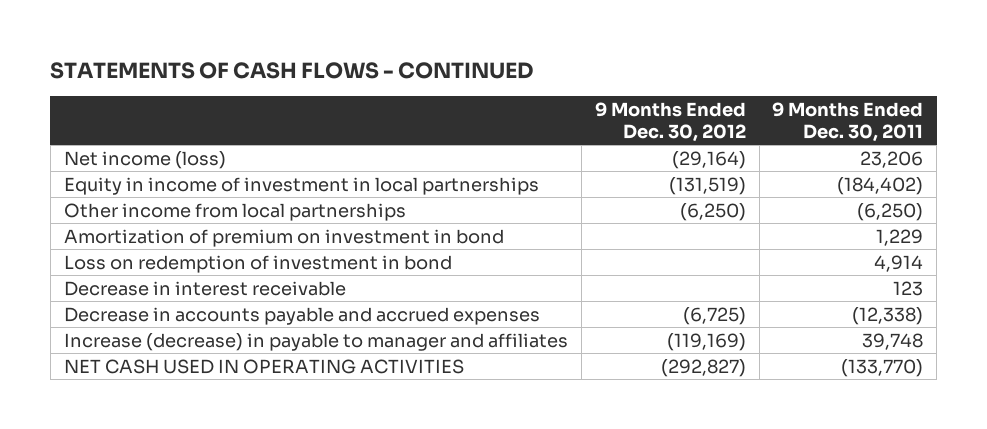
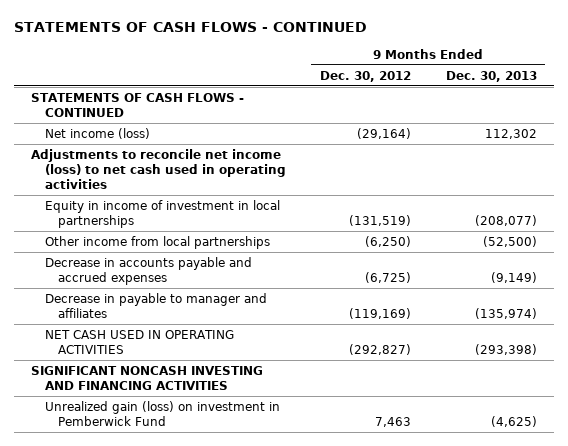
- | 9 Months Ended Dec. 30, 2012 | 9 Months Ended Dec. 30, 2011
+ | 9 Months Ended Dec. 30, 2012 | 9 Months Ended Dec. 30, 2013
+ STATEMENTS OF CASH FLOWS - CONTINUED
+ Adjustments to reconcile net income (loss) to net cash used in operating activities
- Amortization of premium on investment in bond | | 1,229
- Loss on redemption of investment in bond | | 4,914
- Decrease in interest receivable | | 123
- Increase (decrease) in payable to manager and affiliates | (119,169) | 39,748
+ Decrease in payable to manager and affiliates | (119,169) | (135,974)
+ SIGNIFICANT NONCASH INVESTING AND FINANCING ACTIVITIES
+ Unrealized gain (loss) on investment in Pemberwick Fund | 7,463 | (4,625)

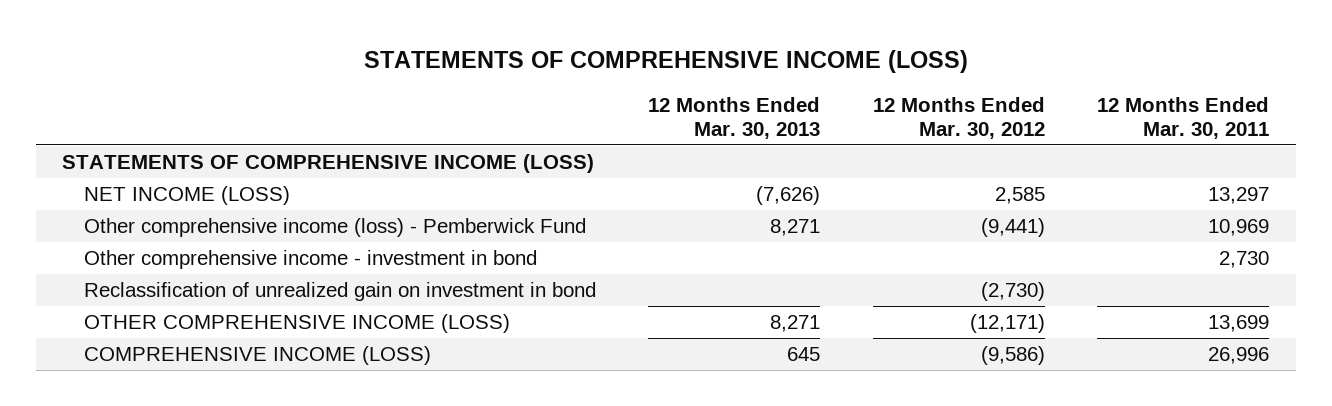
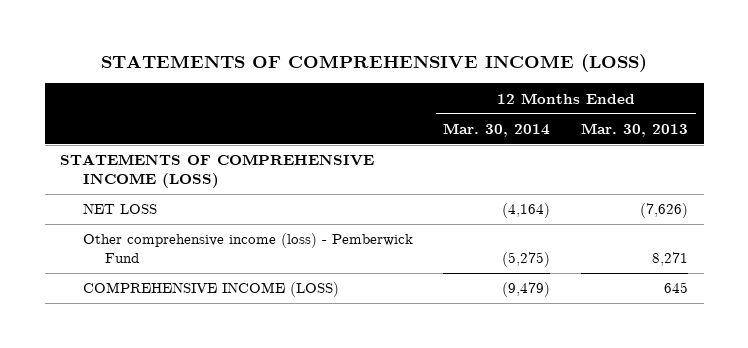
- | 12 Months Ended Mar. 30, 2013 | 12 Months Ended Mar. 30, 2012 | 12 Months Ended Mar. 30, 2011
+ | 12 Months Ended Mar. 30, 2014 | 12 Months Ended Mar. 30, 2013
- NET INCOME (LOSS) | (7,626) | 2,585 | 13,297
+ NET LOSS | (4,164) | (7,626)
- Other comprehensive income - investment in bond | | | 2,730
- Reclassification of unrealized gain on investment in bond | | (2,730) |
- OTHER COMPREHENSIVE INCOME (LOSS) | 8,271 | (12,171) | 13,699

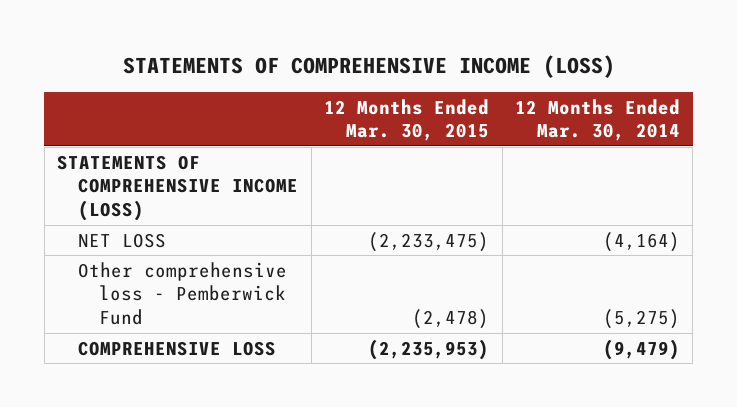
- | 12 Months Ended Mar. 30, 2014 | 12 Months Ended Mar. 30, 2013
+ | 12 Months Ended Mar. 30, 2015 | 12 Months Ended Mar. 30, 2014
- Other comprehensive income (loss) - Pemberwick Fund | (5,275) | 8,271
- COMPREHENSIVE INCOME (LOSS) | (9,479) | 645
+ Other comprehensive loss - Pemberwick Fund | (2,478) | (5,275)
+ COMPREHENSIVE LOSS | (2,235,953) | (9,479)

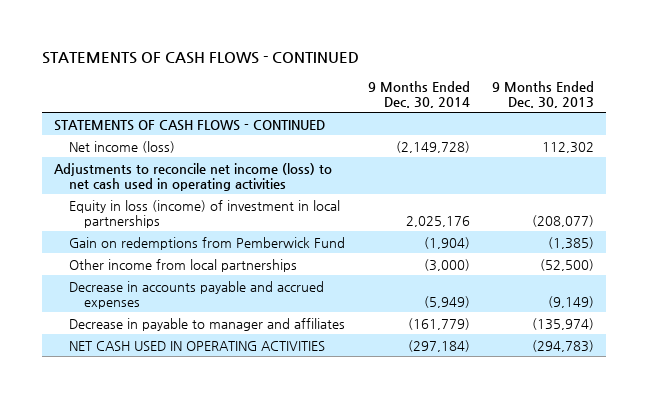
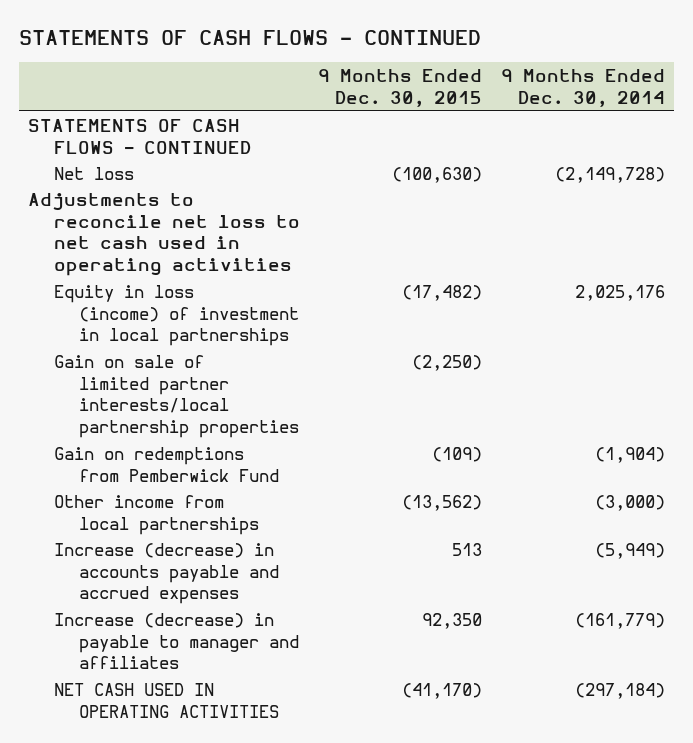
- | 9 Months Ended Dec. 30, 2014 | 9 Months Ended Dec. 30, 2013
+ | 9 Months Ended Dec. 30, 2015 | 9 Months Ended Dec. 30, 2014
- Net income (loss) | (2,149,728) | 112,302
- Adjustments to reconcile net income (loss) to net cash used in operating activities
+ Net loss | (100,630) | (2,149,728)
+ Adjustments to reconcile net loss to net cash used in operating activities
+ Gain on sale of limited partner interests/local partnership properties | (2,250) |
- Decrease in accounts payable and accrued expenses | (5,949) | (9,149)
- Decrease in payable to manager and affiliates | (161,779) | (135,974)
+ Increase (decrease) in accounts payable and accrued expenses | 513 | (5,949)
+ Increase (decrease) in payable to manager and affiliates | 92,350 | (161,779)

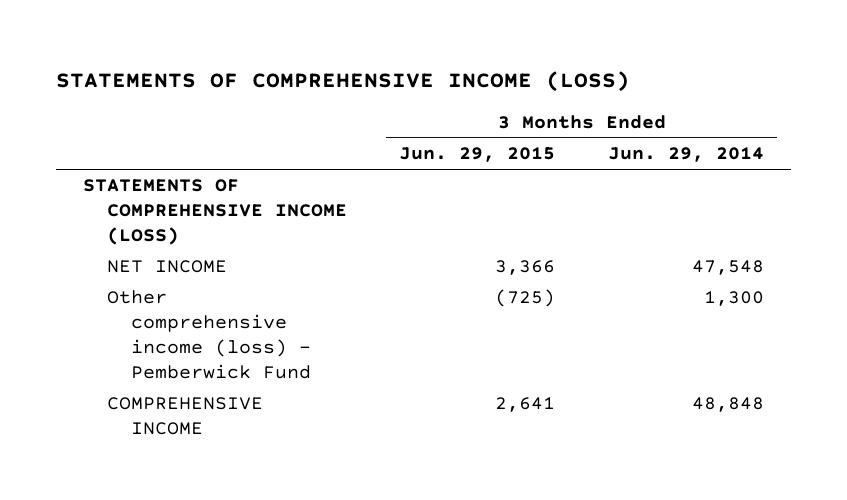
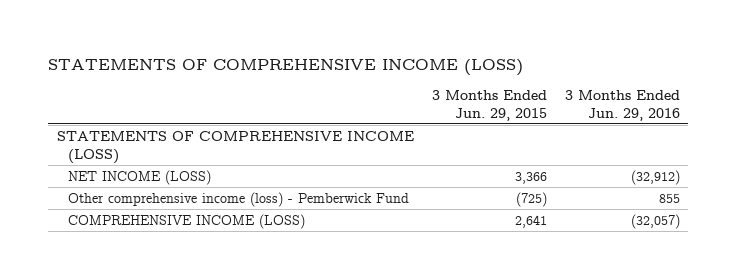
- | 3 Months Ended Jun. 29, 2015 | 3 Months Ended Jun. 29, 2014
+ | 3 Months Ended Jun. 29, 2015 | 3 Months Ended Jun. 29, 2016
- NET INCOME | 3,366 | 47,548
+ NET INCOME (LOSS) | 3,366 | (32,912)
- COMPREHENSIVE INCOME | 2,641 | 48,848
+ COMPREHENSIVE INCOME (LOSS) | 2,641 | (32,057)

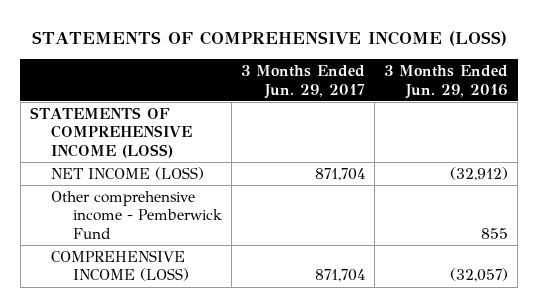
- | 3 Months Ended Jun. 29, 2015 | 3 Months Ended Jun. 29, 2016
+ | 3 Months Ended Jun. 29, 2017 | 3 Months Ended Jun. 29, 2016
- Other comprehensive income (loss) - Pemberwick Fund | (725) | 855
+ Other comprehensive income - Pemberwick Fund | | 855

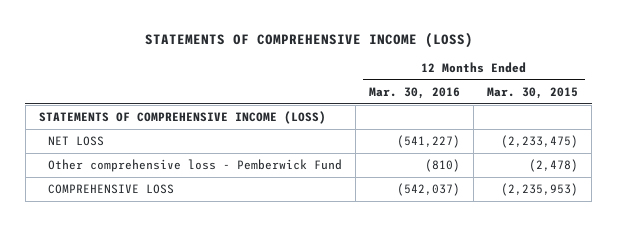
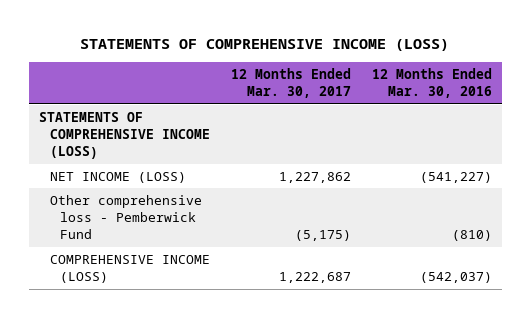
- | 12 Months Ended Mar. 30, 2016 | 12 Months Ended Mar. 30, 2015
+ | 12 Months Ended Mar. 30, 2017 | 12 Months Ended Mar. 30, 2016
- NET LOSS | (541,227) | (2,233,475)
+ NET INCOME (LOSS) | 1,227,862 | (541,227)
- COMPREHENSIVE LOSS | (542,037) | (2,235,953)
+ COMPREHENSIVE INCOME (LOSS) | 1,222,687 | (542,037)

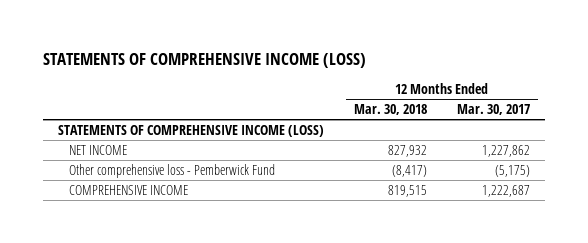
- | 12 Months Ended Mar. 30, 2017 | 12 Months Ended Mar. 30, 2016
+ | 12 Months Ended Mar. 30, 2018 | 12 Months Ended Mar. 30, 2017
- NET INCOME (LOSS) | 1,227,862 | (541,227)
+ NET INCOME | 827,932 | 1,227,862
- COMPREHENSIVE INCOME (LOSS) | 1,222,687 | (542,037)
+ COMPREHENSIVE INCOME | 819,515 | 1,222,687

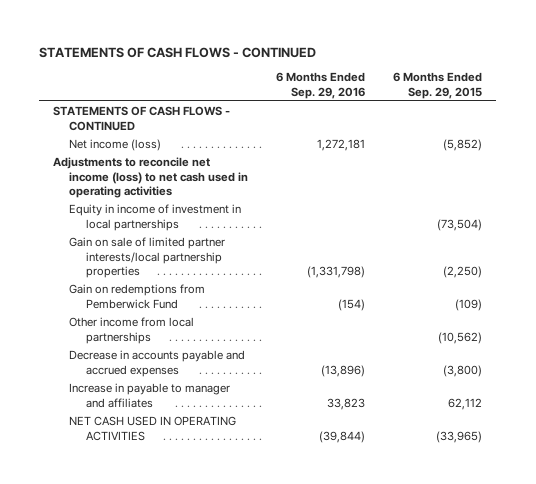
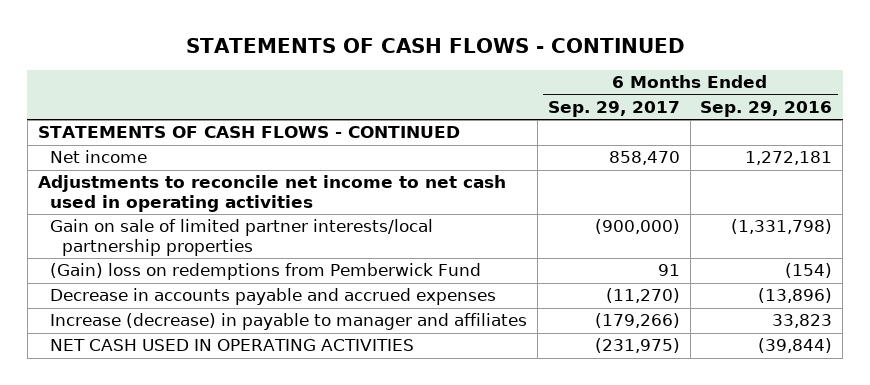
- | 6 Months Ended Sep. 29, 2016 | 6 Months Ended Sep. 29, 2015
+ | 6 Months Ended Sep. 29, 2017 | 6 Months Ended Sep. 29, 2016
- Net income (loss) | 1,272,181 | (5,852)
- Adjustments to reconcile net income (loss) to net cash used in operating activities
- Equity in income of investment in local partnerships | | (73,504)
+ Net income | 858,470 | 1,272,181
+ Adjustments to reconcile net income to net cash used in operating activities
- Gain on redemptions from Pemberwick Fund | (154) | (109)
- Other income from local partnerships | | (10,562)
+ (Gain) loss on redemptions from Pemberwick Fund | 91 | (154)
- Increase in payable to manager and affiliates | 33,823 | 62,112
+ Increase (decrease) in payable to manager and affiliates | (179,266) | 33,823

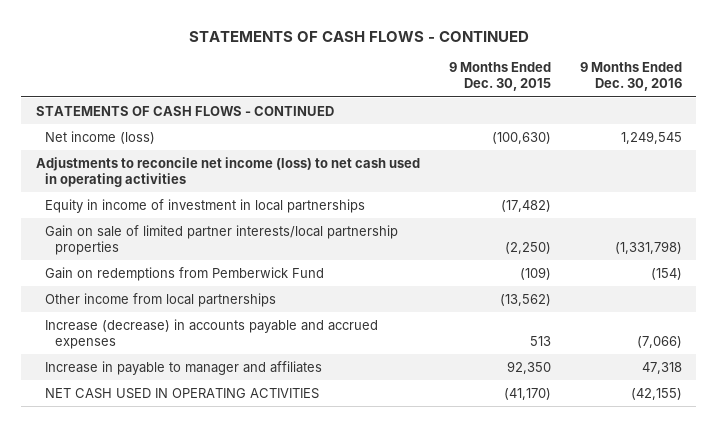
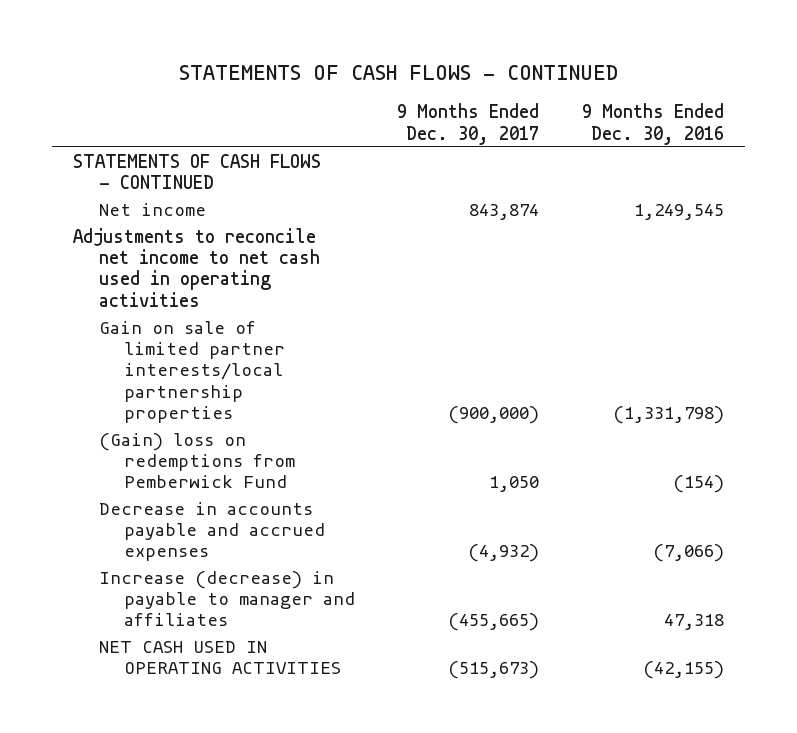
- | 9 Months Ended Dec. 30, 2015 | 9 Months Ended Dec. 30, 2016
+ | 9 Months Ended Dec. 30, 2017 | 9 Months Ended Dec. 30, 2016
- Net income (loss) | (100,630) | 1,249,545
- Adjustments to reconcile net income (loss) to net cash used in operating activities
- Equity in income of investment in local partnerships | (17,482) |
+ Net income | 843,874 | 1,249,545
+ Adjustments to reconcile net income to net cash used in operating activities
- Gain on redemptions from Pemberwick Fund | (109) | (154)
- Other income from local partnerships | (13,562) |
- Increase (decrease) in accounts payable and accrued expenses | 513 | (7,066)
- Increase in payable to manager and affiliates | 92,350 | 47,318
+ (Gain) loss on redemptions from Pemberwick Fund | 1,050 | (154)
+ Decrease in accounts payable and accrued expenses | (4,932) | (7,066)
+ Increase (decrease) in payable to manager and affiliates | (455,665) | 47,318

